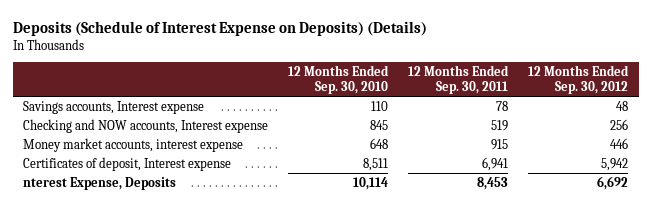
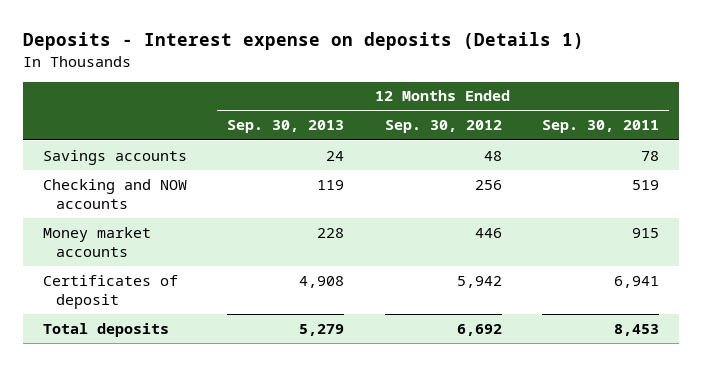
- Deposits (Schedule of Interest Expense on Deposits) (Details)
+ Deposits - Interest expense on deposits (Details 1)
- | 12 Months Ended Sep. 30, 2010 | 12 Months Ended Sep. 30, 2011 | 12 Months Ended Sep. 30, 2012
+ | 12 Months Ended Sep. 30, 2013 | 12 Months Ended Sep. 30, 2012 | 12 Months Ended Sep. 30, 2011
- Savings accounts, Interest expense | 110 | 78 | 48
- Checking and NOW accounts, Interest expense | 845 | 519 | 256
- Money market accounts, interest expense | 648 | 915 | 446
- Certificates of deposit, Interest expense | 8,511 | 6,941 | 5,942
- nterest Expense, Deposits | 10,114 | 8,453 | 6,692
+ Savings accounts | 24 | 48 | 78
+ Checking and NOW accounts | 119 | 256 | 519
+ Money market accounts | 228 | 446 | 915
+ Certificates of deposit | 4,908 | 5,942 | 6,941
+ Total deposits | 5,279 | 6,692 | 8,453

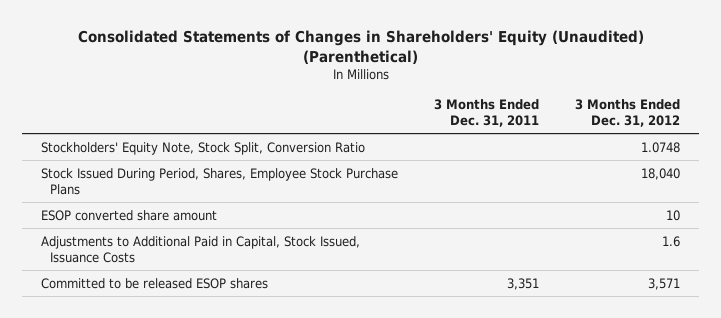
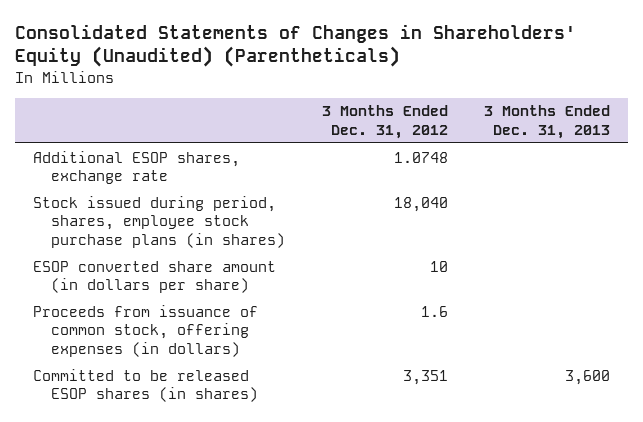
- Consolidated Statements of Changes in Shareholders' Equity (Unaudited) (Parenthetical)
+ Consolidated Statements of Changes in Shareholders' Equity (Unaudited) (Parentheticals)
- | 3 Months Ended Dec. 31, 2011 | 3 Months Ended Dec. 31, 2012
+ | 3 Months Ended Dec. 31, 2012 | 3 Months Ended Dec. 31, 2013
- Stockholders' Equity Note, Stock Split, Conversion Ratio | | 1.0748
- Stock Issued During Period, Shares, Employee Stock Purchase Plans | | 18,040
- ESOP converted share amount | | 10
- Adjustments to Additional Paid in Capital, Stock Issued, Issuance Costs | | 1.6
- Committed to be released ESOP shares | 3,351 | 3,571
+ Additional ESOP shares, exchange rate | 1.0748 |
+ Stock issued during period, shares, employee stock purchase plans (in shares) | 18,040 |
+ ESOP converted share amount (in dollars per share) | 10 |
+ Proceeds from issuance of common stock, offering expenses (in dollars) | 1.6 |
+ Committed to be released ESOP shares (in shares) | 3,351 | 3,600

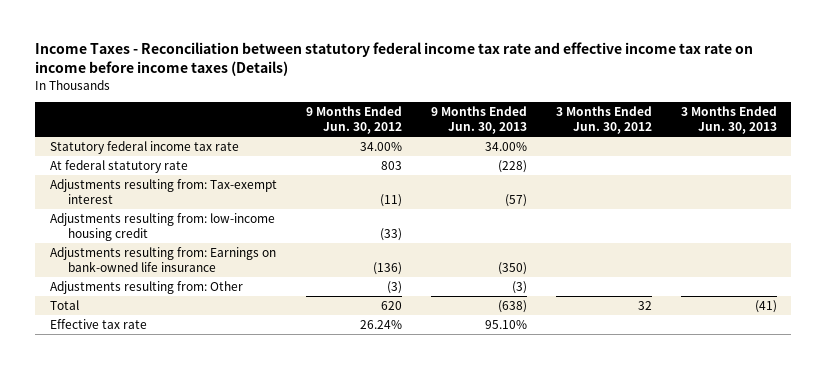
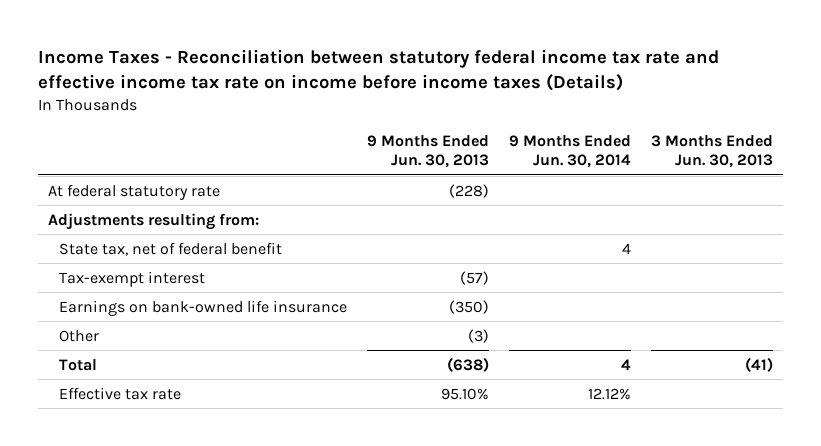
- | 9 Months Ended Jun. 30, 2012 | 9 Months Ended Jun. 30, 2013 | 3 Months Ended Jun. 30, 2012 | 3 Months Ended Jun. 30, 2013
+ | 9 Months Ended Jun. 30, 2013 | 9 Months Ended Jun. 30, 2014 | 3 Months Ended Jun. 30, 2013
- Statutory federal income tax rate | 34.00% | 34.00% | |
- Adjustments resulting from: Tax-exempt interest | (11) | (57) | |
- Adjustments resulting from: low-income housing credit | (33) | | |
- Adjustments resulting from: Earnings on bank-owned life insurance | (136) | (350) | |
- Adjustments resulting from: Other | (3) | (3) | |
+ Adjustments resulting from:
+ State tax, net of federal benefit | | 4 |
+ Tax-exempt interest | (57) | |
+ Earnings on bank-owned life insurance | (350) | |
+ Other | (3) | |

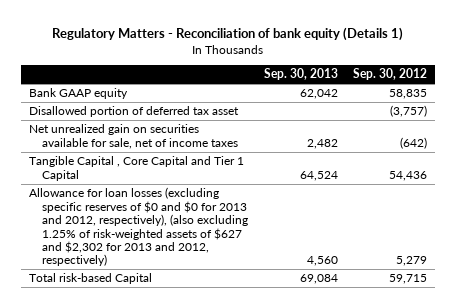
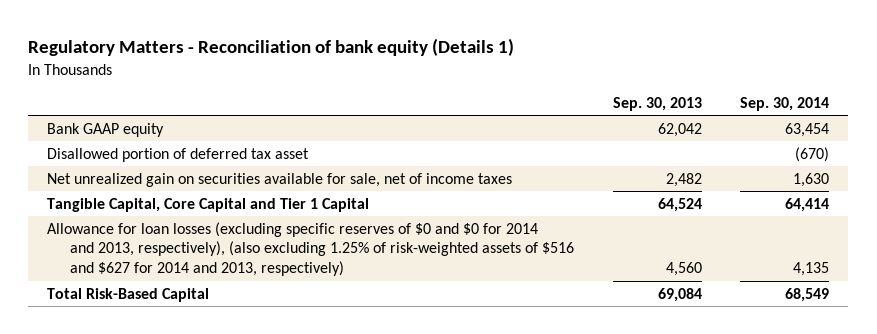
- | Sep. 30, 2013 | Sep. 30, 2012
+ | Sep. 30, 2013 | Sep. 30, 2014
- Tangible Capital , Core Capital and Tier 1 Capital | 64,524 | 54,436
- Allowance for loan losses (excluding specific reserves of $0 and $0 for 2013 and 2012, respectively), (also excluding 1.25% of risk-weighted assets of $627 and $2,302 for 2013 and 2012, respectively) | 4,560 | 5,279
- Total risk-based Capital | 69,084 | 59,715
+ Tangible Capital, Core Capital and Tier 1 Capital | 64,524 | 64,414
+ Allowance for loan losses (excluding specific reserves of $0 and $0 for 2014 and 2013, respectively), (also excluding 1.25% of risk-weighted assets of $516 and $627 for 2014 and 2013, respectively) | 4,560 | 4,135
+ Total Risk-Based Capital | 69,084 | 68,549

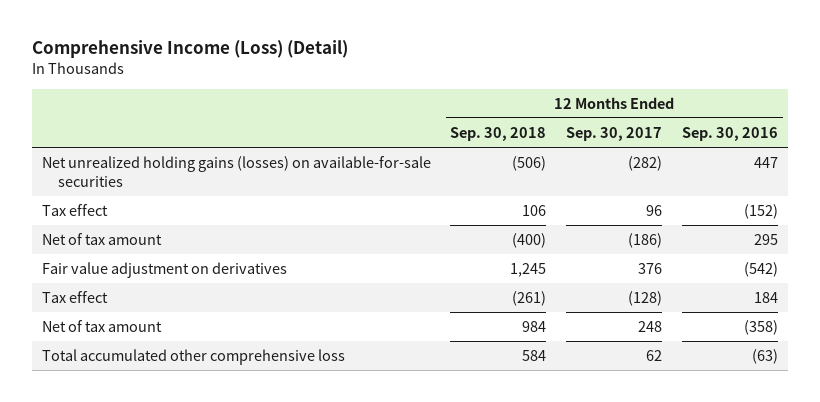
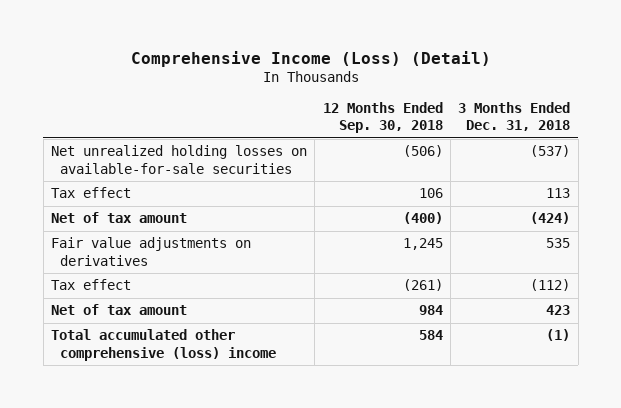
- | 12 Months Ended Sep. 30, 2018 | 12 Months Ended Sep. 30, 2017 | 12 Months Ended Sep. 30, 2016
+ | 12 Months Ended Sep. 30, 2018 | 3 Months Ended Dec. 31, 2018
- Net unrealized holding gains (losses) on available-for-sale securities | (506) | (282) | 447
+ Net unrealized holding losses on available-for-sale securities | (506) | (537)
- Fair value adjustment on derivatives | 1,245 | 376 | (542)
+ Fair value adjustments on derivatives | 1,245 | 535
- Total accumulated other comprehensive loss | 584 | 62 | (63)
+ Total accumulated other comprehensive (loss) income | 584 | (1)

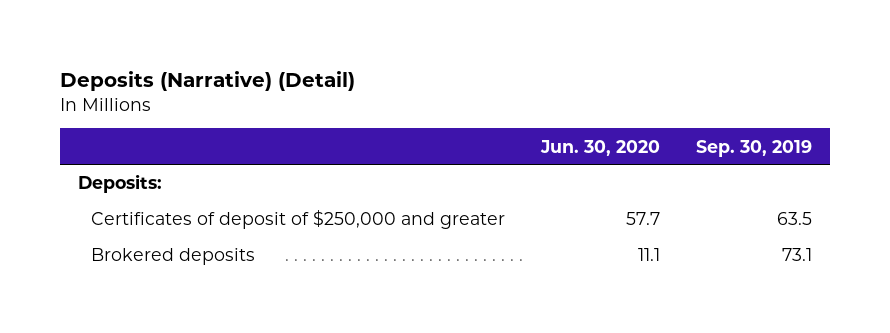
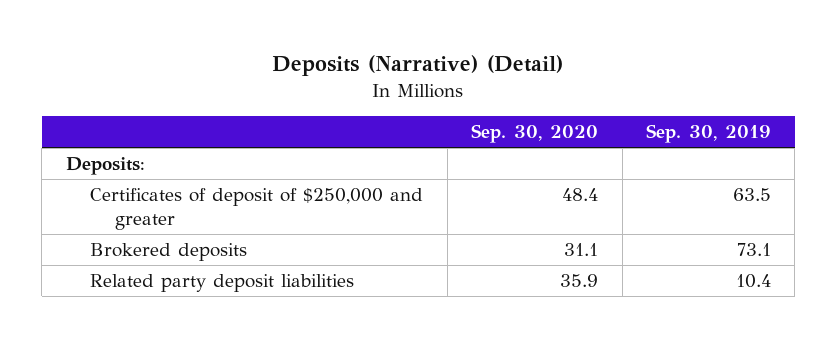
- | Jun. 30, 2020 | Sep. 30, 2019
+ | Sep. 30, 2020 | Sep. 30, 2019
+ Related party deposit liabilities | 35.9 | 10.4

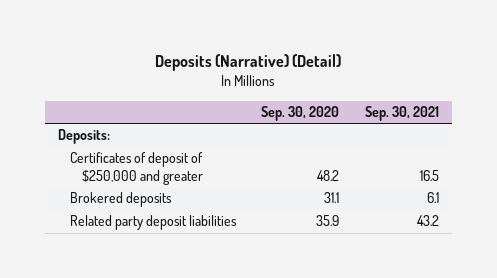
- | Sep. 30, 2020 | Sep. 30, 2019
+ | Sep. 30, 2020 | Sep. 30, 2021
- Certificates of deposit of $250,000 and greater | 48.4 | 63.5
+ Certificates of deposit of $250,000 and greater | 48.2 | 16.5

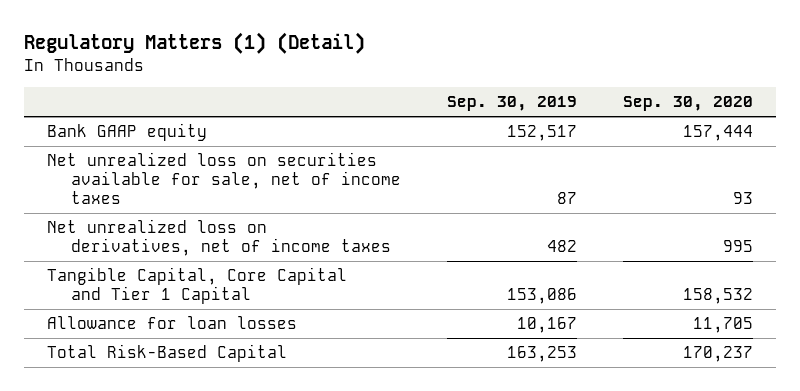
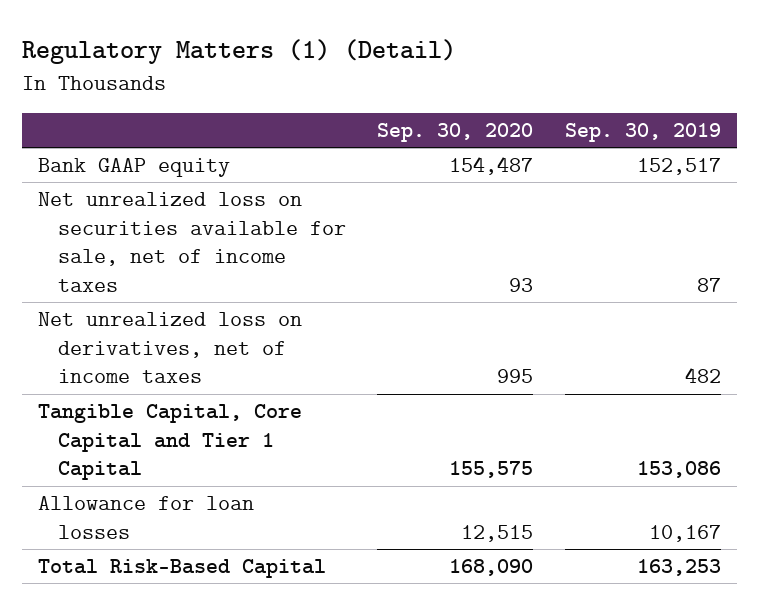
- | Sep. 30, 2019 | Sep. 30, 2020
+ | Sep. 30, 2020 | Sep. 30, 2019
- Bank GAAP equity | 152,517 | 157,444
+ Bank GAAP equity | 154,487 | 152,517
- Tangible Capital, Core Capital and Tier 1 Capital | 153,086 | 158,532
- Allowance for loan losses | 10,167 | 11,705
- Total Risk-Based Capital | 163,253 | 170,237
+ Tangible Capital, Core Capital and Tier 1 Capital | 155,575 | 153,086
+ Allowance for loan losses | 12,515 | 10,167
+ Total Risk-Based Capital | 168,090 | 163,253

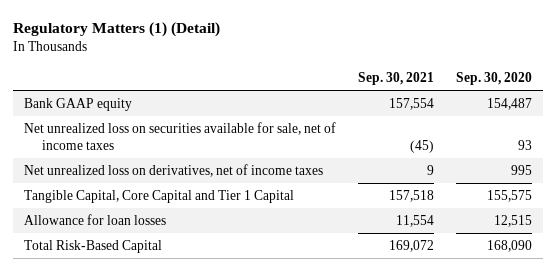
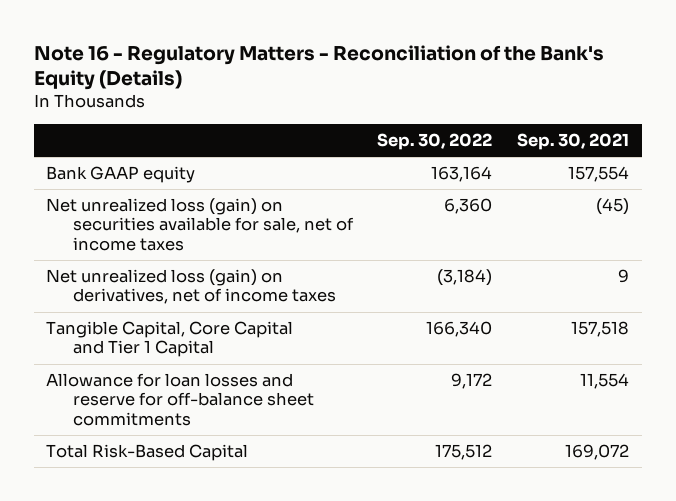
- Regulatory Matters (1) (Detail)
+ Note 16 - Regulatory Matters - Reconciliation of the Bank's Equity (Details)
- | Sep. 30, 2021 | Sep. 30, 2020
+ | Sep. 30, 2022 | Sep. 30, 2021
- Net unrealized loss on securities available for sale, net of income taxes | (45) | 93
- Net unrealized loss on derivatives, net of income taxes | 9 | 995
+ Net unrealized loss (gain) on securities available for sale, net of income taxes | 6,360 | (45)
+ Net unrealized loss (gain) on derivatives, net of income taxes | (3,184) | 9
- Allowance for loan losses | 11,554 | 12,515
+ Allowance for loan losses and reserve for off-balance sheet commitments | 9,172 | 11,554

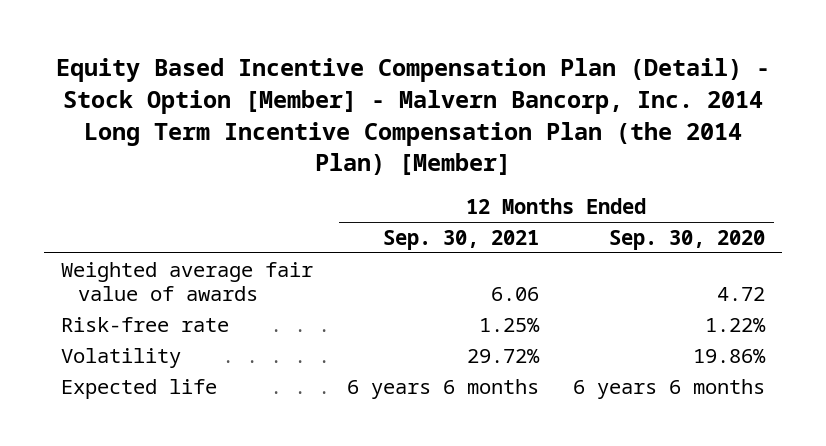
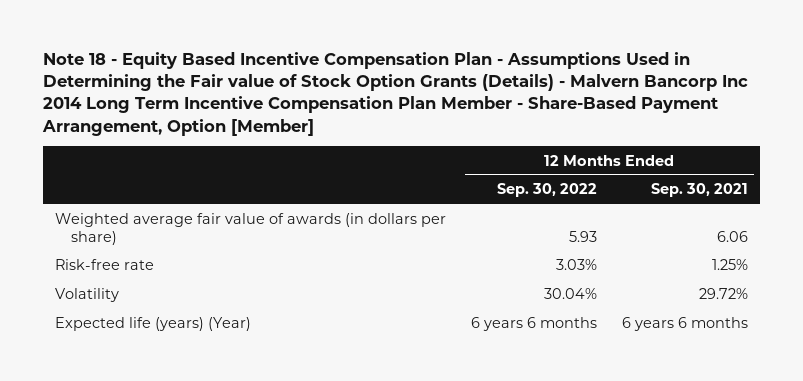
- Equity Based Incentive Compensation Plan (Detail) - Stock Option [Member] - Malvern Bancorp, Inc. 2014 Long Term Incentive Compensation Plan (the 2014 Plan) [Member]
+ Note 18 - Equity Based Incentive Compensation Plan - Assumptions Used in Determining the Fair value of Stock Option Grants (Details) - Malvern Bancorp Inc 2014 Long Term Incentive Compensation Plan Member - Share-Based Payment Arrangement, Option [Member]
- | 12 Months Ended Sep. 30, 2021 | 12 Months Ended Sep. 30, 2020
+ | 12 Months Ended Sep. 30, 2022 | 12 Months Ended Sep. 30, 2021
- Weighted average fair value of awards | 6.06 | 4.72
+ Weighted average fair value of awards (in dollars per share) | 5.93 | 6.06
- Expected life | 6 years 6 months | 6 years 6 months
+ Expected life (years) (Year) | 6 years 6 months | 6 years 6 months

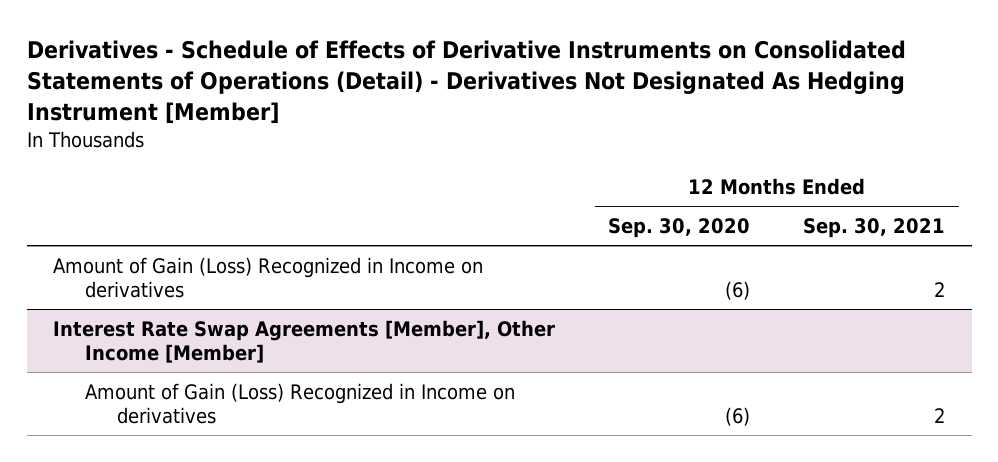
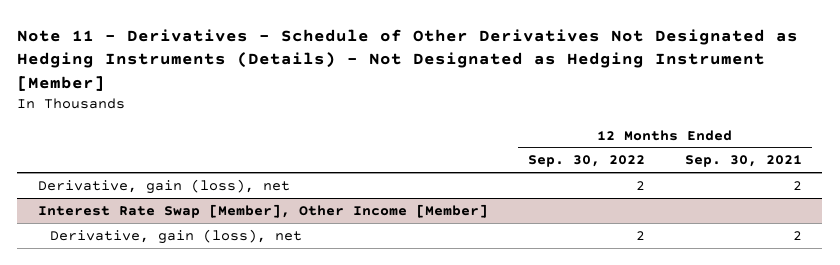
- Derivatives - Schedule of Effects of Derivative Instruments on Consolidated Statements of Operations (Detail) - Derivatives Not Designated As Hedging Instrument [Member]
+ Note 11 - Derivatives - Schedule of Other Derivatives Not Designated as Hedging Instruments (Details) - Not Designated as Hedging Instrument [Member]
- | 12 Months Ended Sep. 30, 2020 | 12 Months Ended Sep. 30, 2021
+ | 12 Months Ended Sep. 30, 2022 | 12 Months Ended Sep. 30, 2021
- Amount of Gain (Loss) Recognized in Income on derivatives | (6) | 2
- Interest Rate Swap Agreements [Member], Other Income [Member]
- Amount of Gain (Loss) Recognized in Income on derivatives | (6) | 2
+ Derivative, gain (loss), net | 2 | 2
+ Interest Rate Swap [Member], Other Income [Member]
+ Derivative, gain (loss), net | 2 | 2

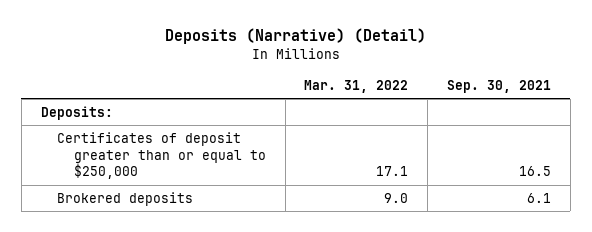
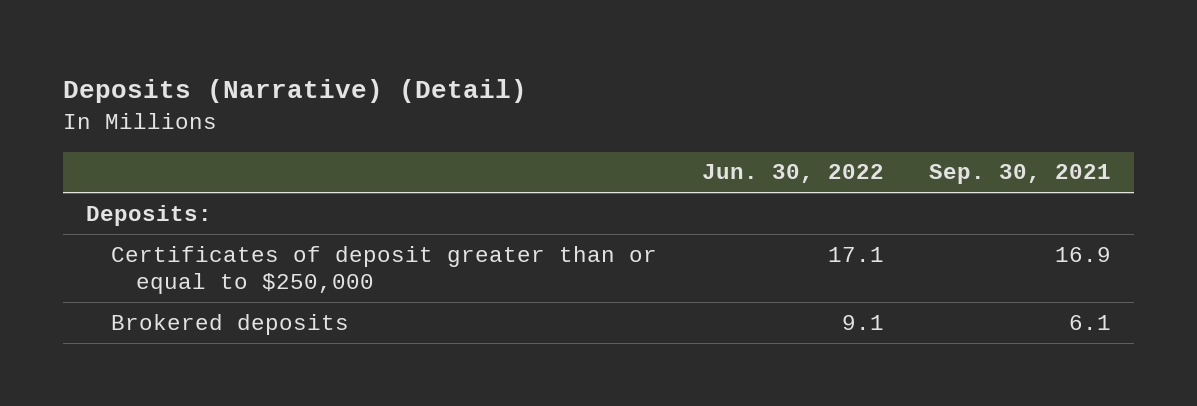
- | Mar. 31, 2022 | Sep. 30, 2021
+ | Jun. 30, 2022 | Sep. 30, 2021
- Certificates of deposit greater than or equal to $250,000 | 17.1 | 16.5
+ Certificates of deposit greater than or equal to $250,000 | 17.1 | 16.9

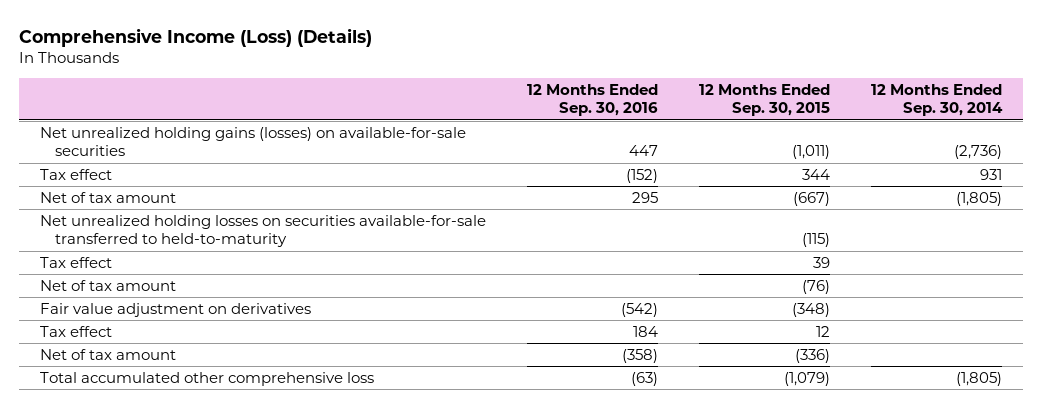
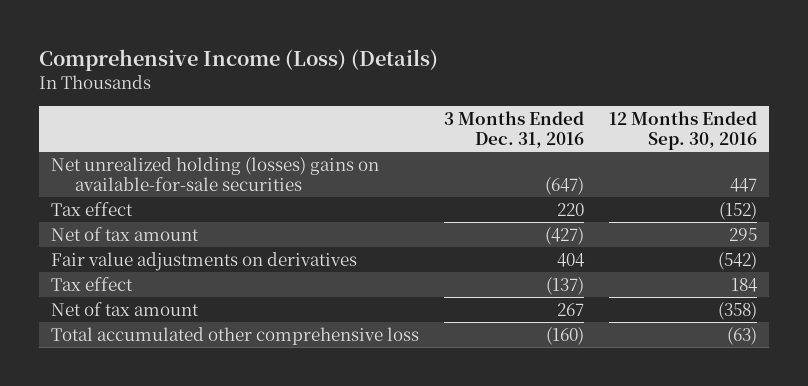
- | 12 Months Ended Sep. 30, 2016 | 12 Months Ended Sep. 30, 2015 | 12 Months Ended Sep. 30, 2014
+ | 3 Months Ended Dec. 31, 2016 | 12 Months Ended Sep. 30, 2016
- Net unrealized holding gains (losses) on available-for-sale securities | 447 | (1,011) | (2,736)
+ Net unrealized holding (losses) gains on available-for-sale securities | (647) | 447
- Net unrealized holding losses on securities available-for-sale transferred to held-to-maturity | | (115) |
- Tax effect | | 39 |
- Net of tax amount | | (76) |
- Fair value adjustment on derivatives | (542) | (348) |
+ Fair value adjustments on derivatives | 404 | (542)

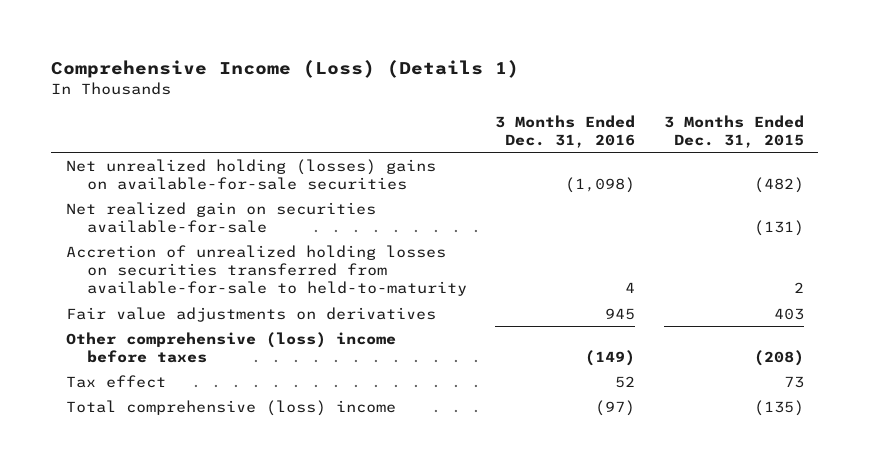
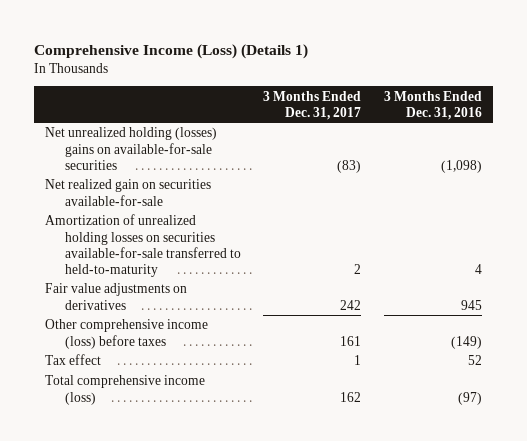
- | 3 Months Ended Dec. 31, 2016 | 3 Months Ended Dec. 31, 2015
+ | 3 Months Ended Dec. 31, 2017 | 3 Months Ended Dec. 31, 2016
- Accretion of unrealized holding losses on securities transferred from available-for-sale to held-to-maturity | 4 | 2
+ Amortization of unrealized holding losses on securities available-for-sale transferred to held-to-maturity | 2 | 4
- Other comprehensive (loss) income before taxes | (149) | (208)
+ Other comprehensive income (loss) before taxes | 161 | (149)
- Total comprehensive (loss) income | (97) | (135)
+ Total comprehensive income (loss) | 162 | (97)

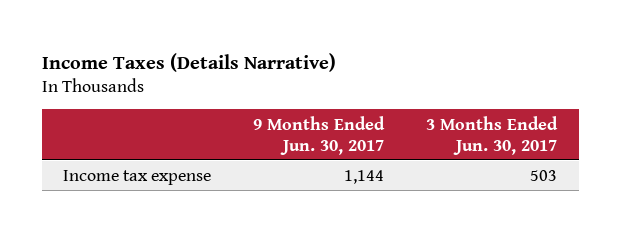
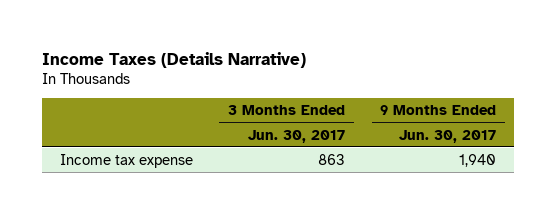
- | 9 Months Ended Jun. 30, 2017 | 3 Months Ended Jun. 30, 2017
+ | 3 Months Ended Jun. 30, 2017 | 9 Months Ended Jun. 30, 2017
- Income tax expense | 1,144 | 503
+ Income tax expense | 863 | 1,940

